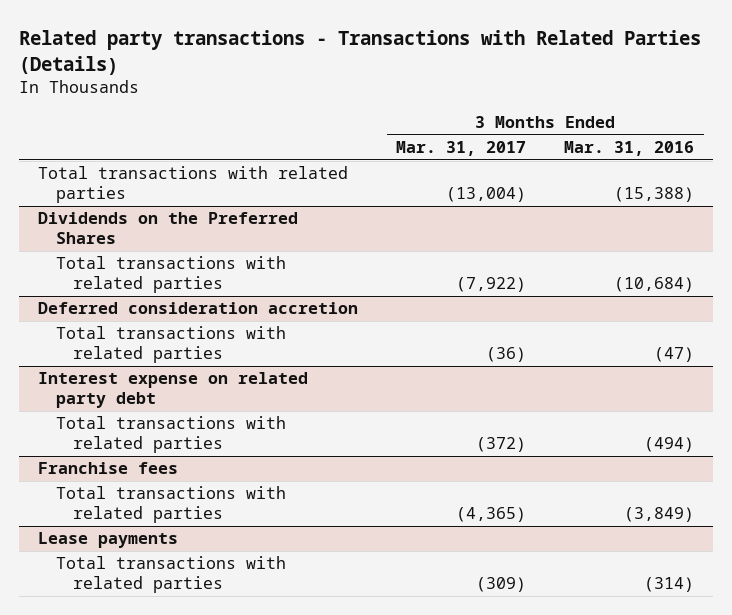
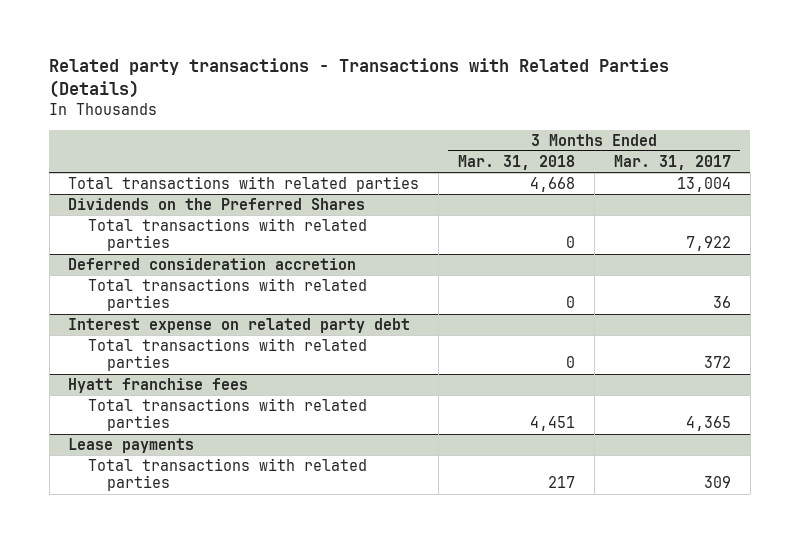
- | 3 Months Ended Mar. 31, 2017 | 3 Months Ended Mar. 31, 2016
+ | 3 Months Ended Mar. 31, 2018 | 3 Months Ended Mar. 31, 2017
- Total transactions with related parties | (13,004) | (15,388)
+ Total transactions with related parties | 4,668 | 13,004
@ Dividends on the Preferred Shares
- Total transactions with related parties | (7,922) | (10,684)
+ Total transactions with related parties | 0 | 7,922
@ Deferred consideration accretion
- Total transactions with related parties | (36) | (47)
+ Total transactions with related parties | 0 | 36
@ Interest expense on related party debt
- Total transactions with related parties | (372) | (494)
- Franchise fees
- Total transactions with related parties | (4,365) | (3,849)
@ Interest expense on related party debt
+ Total transactions with related parties | 0 | 372
+ Hyatt franchise fees
+ Total transactions with related parties | 4,451 | 4,365
@ Lease payments
- Total transactions with related parties | (309) | (314)
+ Total transactions with related parties | 217 | 309

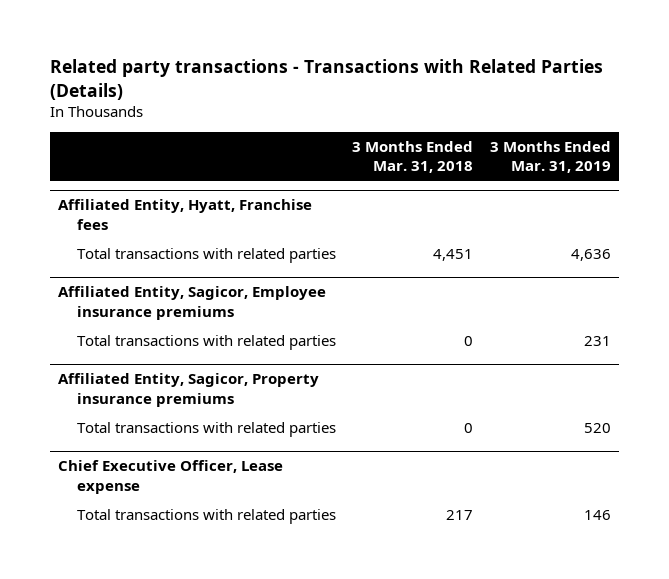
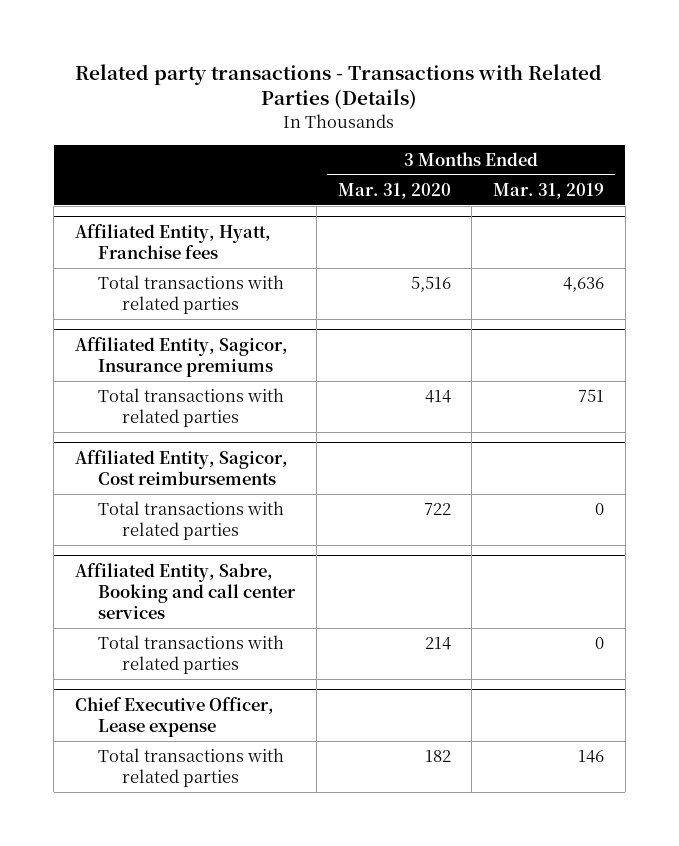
- | 3 Months Ended Mar. 31, 2018 | 3 Months Ended Mar. 31, 2019
+ | 3 Months Ended Mar. 31, 2020 | 3 Months Ended Mar. 31, 2019
- Affiliated Entity, Sagicor, Employee insurance premiums
- Total transactions with related parties | 0 | 231
- Affiliated Entity, Sagicor, Property insurance premiums
- Total transactions with related parties | 0 | 520
+ Affiliated Entity, Sagicor, Insurance premiums
+ Total transactions with related parties | 414 | 751
+ Affiliated Entity, Sagicor, Cost reimbursements
+ Total transactions with related parties | 722 | 0
+ Affiliated Entity, Sabre, Booking and call center services
+ Total transactions with related parties | 214 | 0

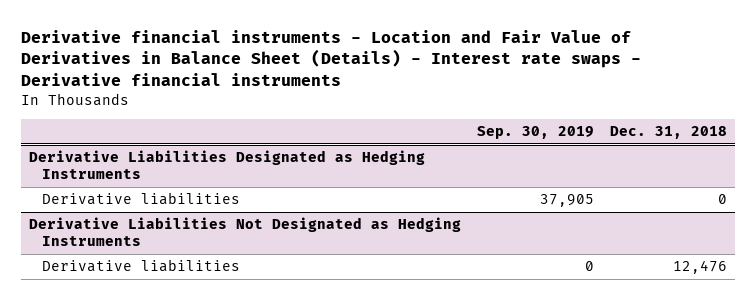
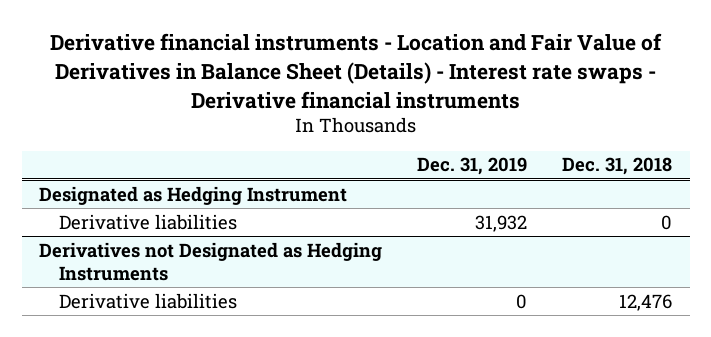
- | Sep. 30, 2019 | Dec. 31, 2018
+ | Dec. 31, 2019 | Dec. 31, 2018
- Derivative Liabilities Designated as Hedging Instruments
+ Designated as Hedging Instrument
- Derivative Liabilities Not Designated as Hedging Instruments
+ Derivatives not Designated as Hedging Instruments

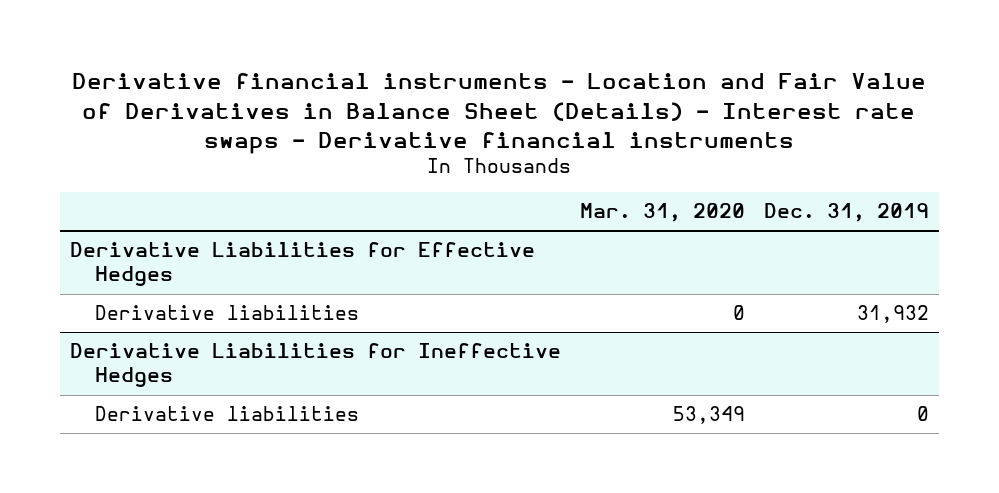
- | Dec. 31, 2019 | Dec. 31, 2018
+ | Mar. 31, 2020 | Dec. 31, 2019
- Designated as Hedging Instrument
+ Derivative Liabilities for Effective Hedges
- Derivatives not Designated as Hedging Instruments
+ Derivative Liabilities for Ineffective Hedges

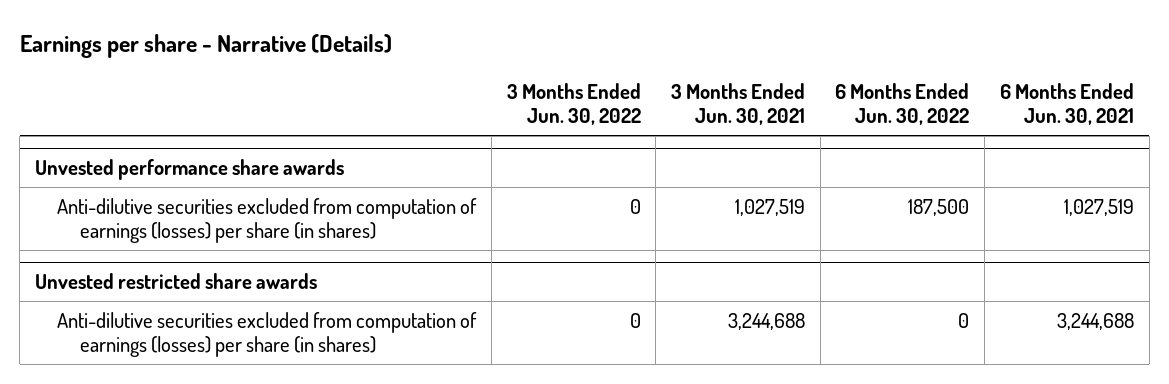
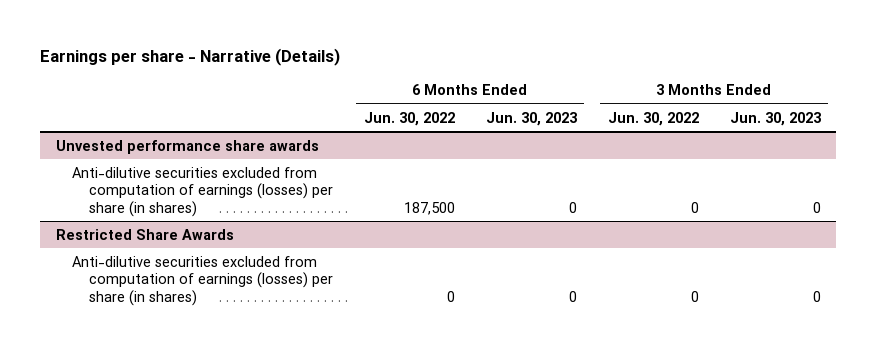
- | 3 Months Ended Jun. 30, 2022 | 3 Months Ended Jun. 30, 2021 | 6 Months Ended Jun. 30, 2022 | 6 Months Ended Jun. 30, 2021
+ | 6 Months Ended Jun. 30, 2022 | 6 Months Ended Jun. 30, 2023 | 3 Months Ended Jun. 30, 2022 | 3 Months Ended Jun. 30, 2023
- Unvested restricted share awards
+ Restricted Share Awards

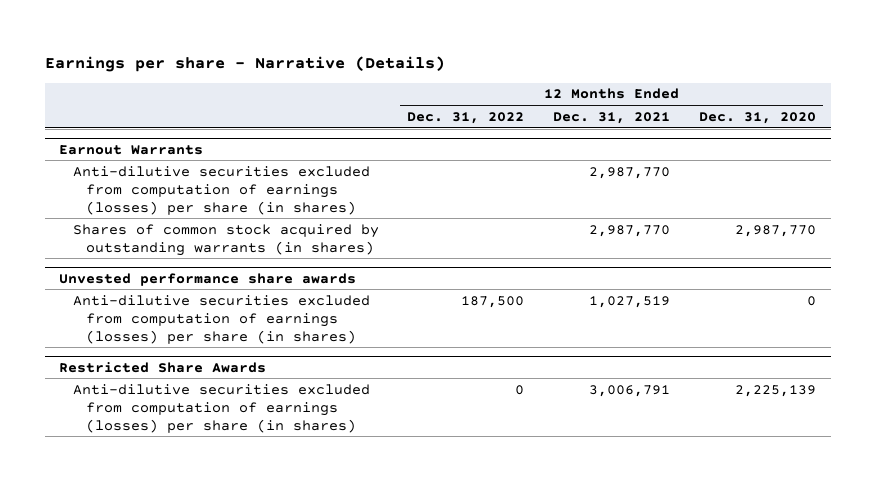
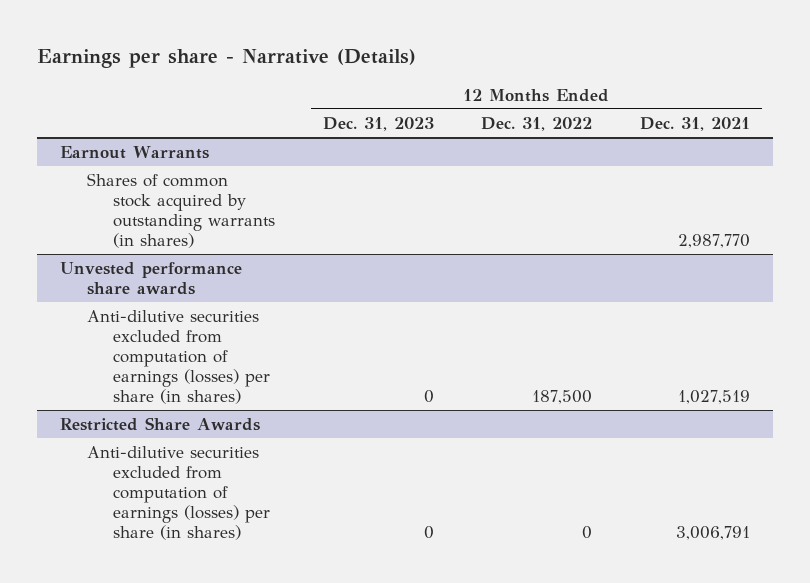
- | 12 Months Ended Dec. 31, 2022 | 12 Months Ended Dec. 31, 2021 | 12 Months Ended Dec. 31, 2020
+ | 12 Months Ended Dec. 31, 2023 | 12 Months Ended Dec. 31, 2022 | 12 Months Ended Dec. 31, 2021
@ Earnout Warrants
- Anti-dilutive securities excluded from computation of earnings (losses) per share (in shares) | | 2,987,770 |

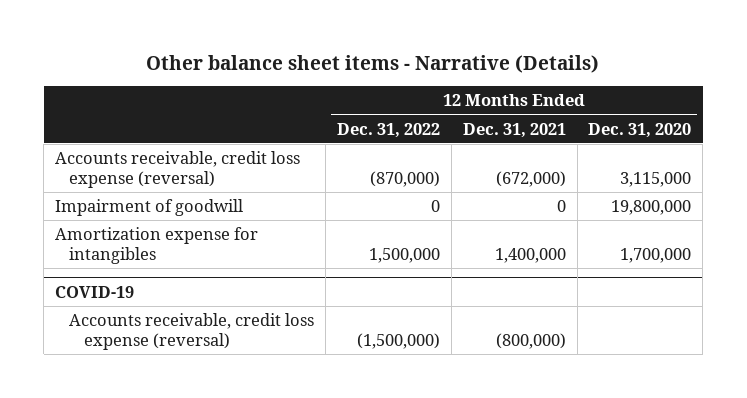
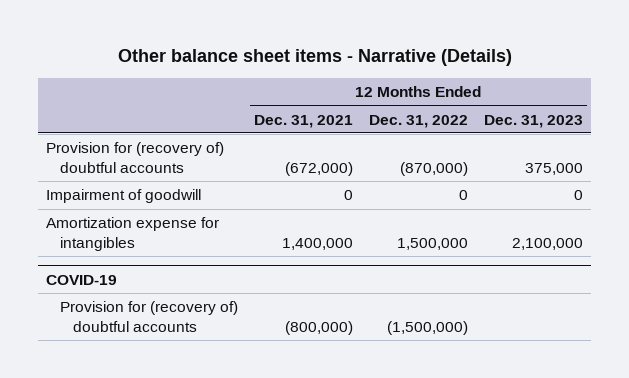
- | 12 Months Ended Dec. 31, 2022 | 12 Months Ended Dec. 31, 2021 | 12 Months Ended Dec. 31, 2020
+ | 12 Months Ended Dec. 31, 2021 | 12 Months Ended Dec. 31, 2022 | 12 Months Ended Dec. 31, 2023
- Accounts receivable, credit loss expense (reversal) | (870,000) | (672,000) | 3,115,000
+ Provision for (recovery of) doubtful accounts | (672,000) | (870,000) | 375,000
@ COVID-19
- Accounts receivable, credit loss expense (reversal) | (1,500,000) | (800,000) |
+ Provision for (recovery of) doubtful accounts | (800,000) | (1,500,000) |

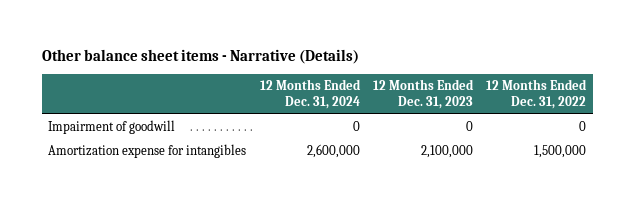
- | 12 Months Ended Dec. 31, 2021 | 12 Months Ended Dec. 31, 2022 | 12 Months Ended Dec. 31, 2023
+ | 12 Months Ended Dec. 31, 2024 | 12 Months Ended Dec. 31, 2023 | 12 Months Ended Dec. 31, 2022
- Provision for (recovery of) doubtful accounts | (672,000) | (870,000) | 375,000
- COVID-19
- Provision for (recovery of) doubtful accounts | (800,000) | (1,500,000) |

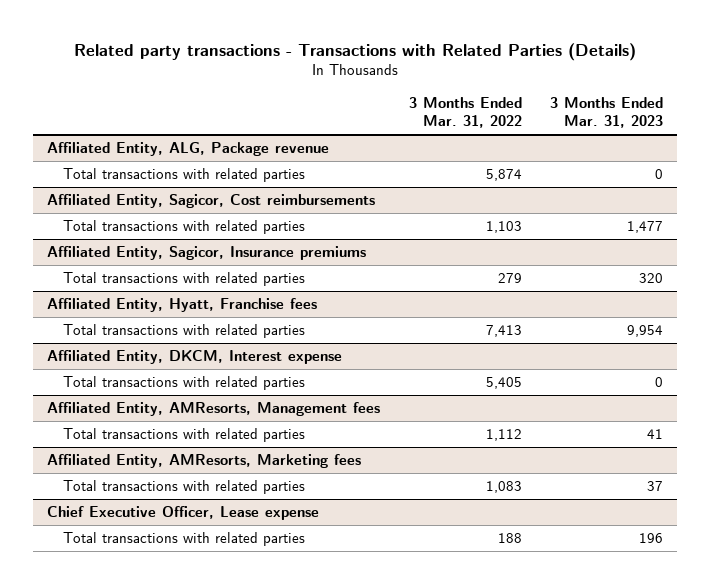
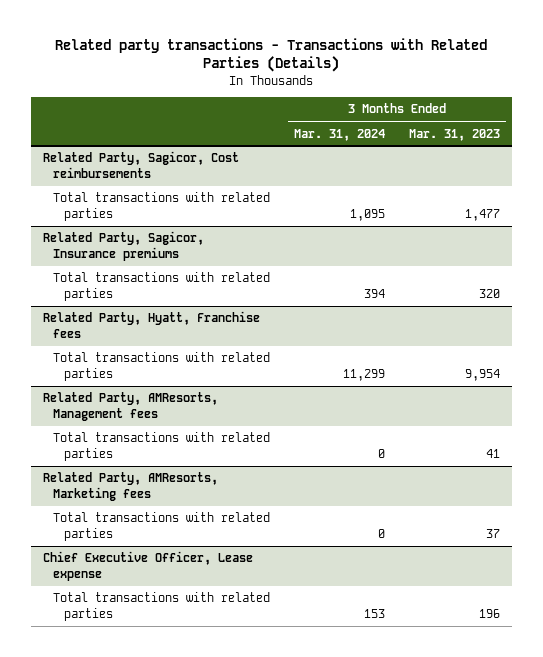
- | 3 Months Ended Mar. 31, 2022 | 3 Months Ended Mar. 31, 2023
+ | 3 Months Ended Mar. 31, 2024 | 3 Months Ended Mar. 31, 2023
- Affiliated Entity, ALG, Package revenue
- Total transactions with related parties | 5,874 | 0
- Affiliated Entity, Sagicor, Cost reimbursements
+ Related Party, Sagicor, Cost reimbursements
- Affiliated Entity, Sagicor, Insurance premiums
+ Related Party, Sagicor, Insurance premiums
- Affiliated Entity, Hyatt, Franchise fees
+ Related Party, Hyatt, Franchise fees
- Affiliated Entity, DKCM, Interest expense
- Total transactions with related parties | 5,405 | 0
- Affiliated Entity, AMResorts, Management fees
+ Related Party, AMResorts, Management fees
- Affiliated Entity, AMResorts, Marketing fees
+ Related Party, AMResorts, Marketing fees

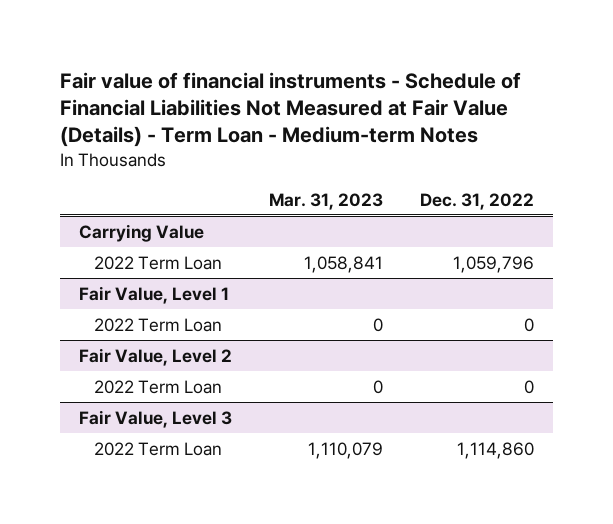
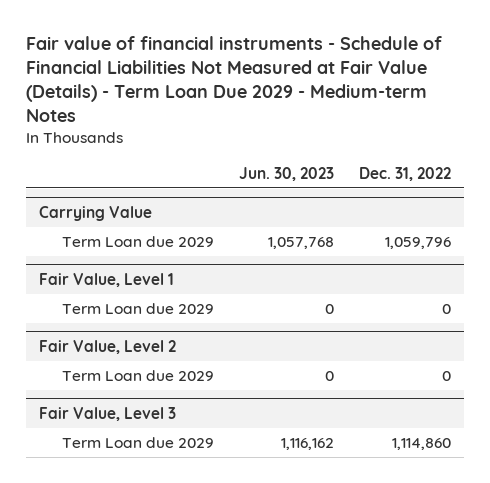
- Fair value of financial instruments - Schedule of Financial Liabilities Not Measured at Fair Value (Details) - Term Loan - Medium-term Notes
+ Fair value of financial instruments - Schedule of Financial Liabilities Not Measured at Fair Value (Details) - Term Loan Due 2029 - Medium-term Notes
- | Mar. 31, 2023 | Dec. 31, 2022
+ | Jun. 30, 2023 | Dec. 31, 2022
@ Carrying Value
- 2022 Term Loan | 1,058,841 | 1,059,796
+ Term Loan due 2029 | 1,057,768 | 1,059,796
@ Fair Value, Level 1
- 2022 Term Loan | 0 | 0
+ Term Loan due 2029 | 0 | 0
@ Fair Value, Level 2
- 2022 Term Loan | 0 | 0
+ Term Loan due 2029 | 0 | 0
@ Fair Value, Level 3
- 2022 Term Loan | 1,110,079 | 1,114,860
+ Term Loan due 2029 | 1,116,162 | 1,114,860

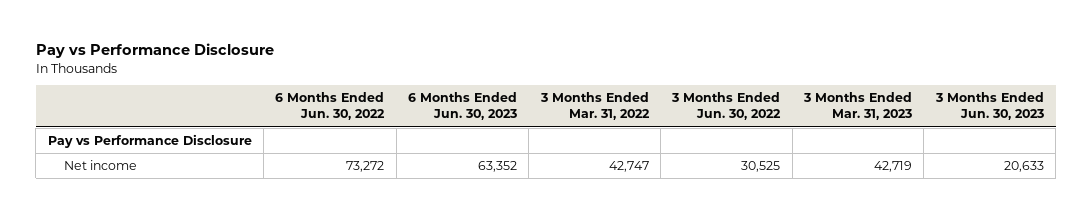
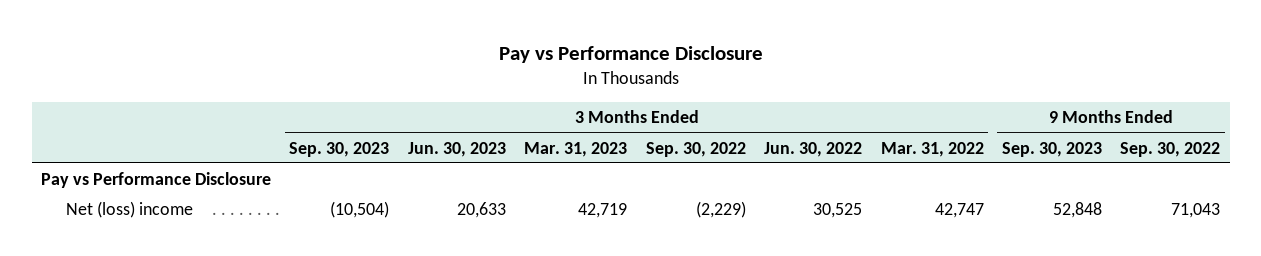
- | 6 Months Ended Jun. 30, 2022 | 6 Months Ended Jun. 30, 2023 | 3 Months Ended Mar. 31, 2022 | 3 Months Ended Jun. 30, 2022 | 3 Months Ended Mar. 31, 2023 | 3 Months Ended Jun. 30, 2023
+ | 3 Months Ended Sep. 30, 2023 | 3 Months Ended Jun. 30, 2023 | 3 Months Ended Mar. 31, 2023 | 3 Months Ended Sep. 30, 2022 | 3 Months Ended Jun. 30, 2022 | 3 Months Ended Mar. 31, 2022 | 9 Months Ended Sep. 30, 2023 | 9 Months Ended Sep. 30, 2022
- Net income | 73,272 | 63,352 | 42,747 | 30,525 | 42,719 | 20,633
+ Net (loss) income | (10,504) | 20,633 | 42,719 | (2,229) | 30,525 | 42,747 | 52,848 | 71,043

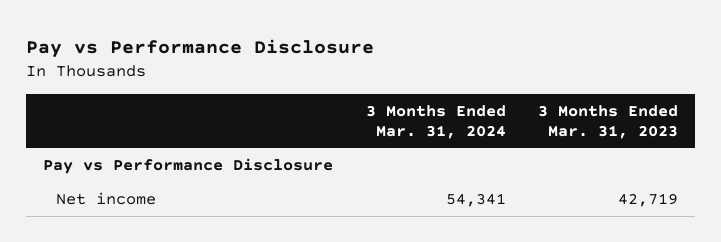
- | 3 Months Ended Sep. 30, 2023 | 3 Months Ended Jun. 30, 2023 | 3 Months Ended Mar. 31, 2023 | 3 Months Ended Sep. 30, 2022 | 3 Months Ended Jun. 30, 2022 | 3 Months Ended Mar. 31, 2022 | 9 Months Ended Sep. 30, 2023 | 9 Months Ended Sep. 30, 2022
+ | 3 Months Ended Mar. 31, 2024 | 3 Months Ended Mar. 31, 2023
- Net (loss) income | (10,504) | 20,633 | 42,719 | (2,229) | 30,525 | 42,747 | 52,848 | 71,043
+ Net income | 54,341 | 42,719

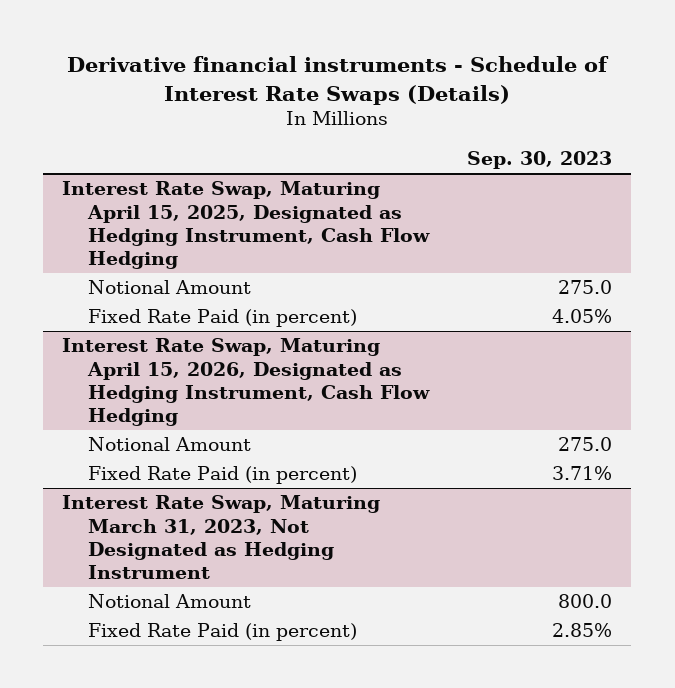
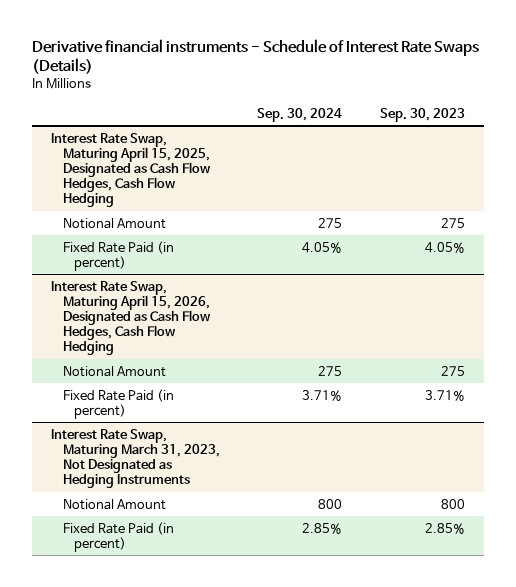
- | Sep. 30, 2023
+ | Sep. 30, 2024 | Sep. 30, 2023
- Interest Rate Swap, Maturing April 15, 2025, Designated as Hedging Instrument, Cash Flow Hedging
- Notional Amount | 275.0
+ Interest Rate Swap, Maturing April 15, 2025, Designated as Cash Flow Hedges, Cash Flow Hedging
+ Notional Amount | 275 | 275
- Interest Rate Swap, Maturing April 15, 2026, Designated as Hedging Instrument, Cash Flow Hedging
- Notional Amount | 275.0
+ Interest Rate Swap, Maturing April 15, 2026, Designated as Cash Flow Hedges, Cash Flow Hedging
+ Notional Amount | 275 | 275
- Interest Rate Swap, Maturing March 31, 2023, Not Designated as Hedging Instrument
- Notional Amount | 800.0
+ Interest Rate Swap, Maturing March 31, 2023, Not Designated as Hedging Instruments
+ Notional Amount | 800 | 800

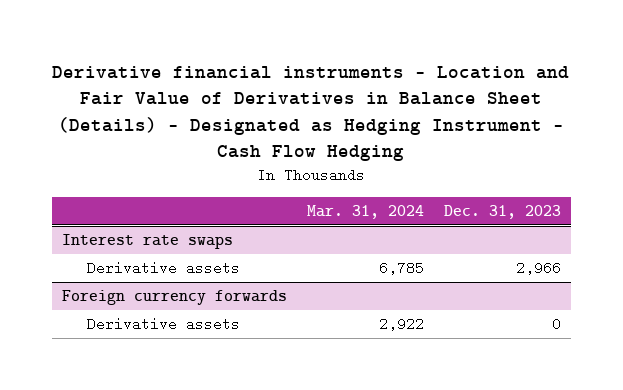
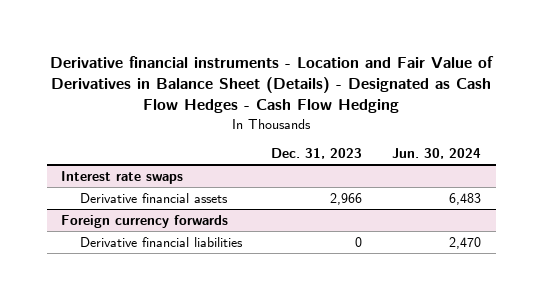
- Derivative financial instruments - Location and Fair Value of Derivatives in Balance Sheet (Details) - Designated as Hedging Instrument - Cash Flow Hedging
+ Derivative financial instruments - Location and Fair Value of Derivatives in Balance Sheet (Details) - Designated as Cash Flow Hedges - Cash Flow Hedging
- | Mar. 31, 2024 | Dec. 31, 2023
+ | Dec. 31, 2023 | Jun. 30, 2024
@ Interest rate swaps
- Derivative assets | 6,785 | 2,966
+ Derivative financial assets | 2,966 | 6,483
@ Foreign currency forwards
- Derivative assets | 2,922 | 0
+ Derivative financial liabilities | 0 | 2,470

